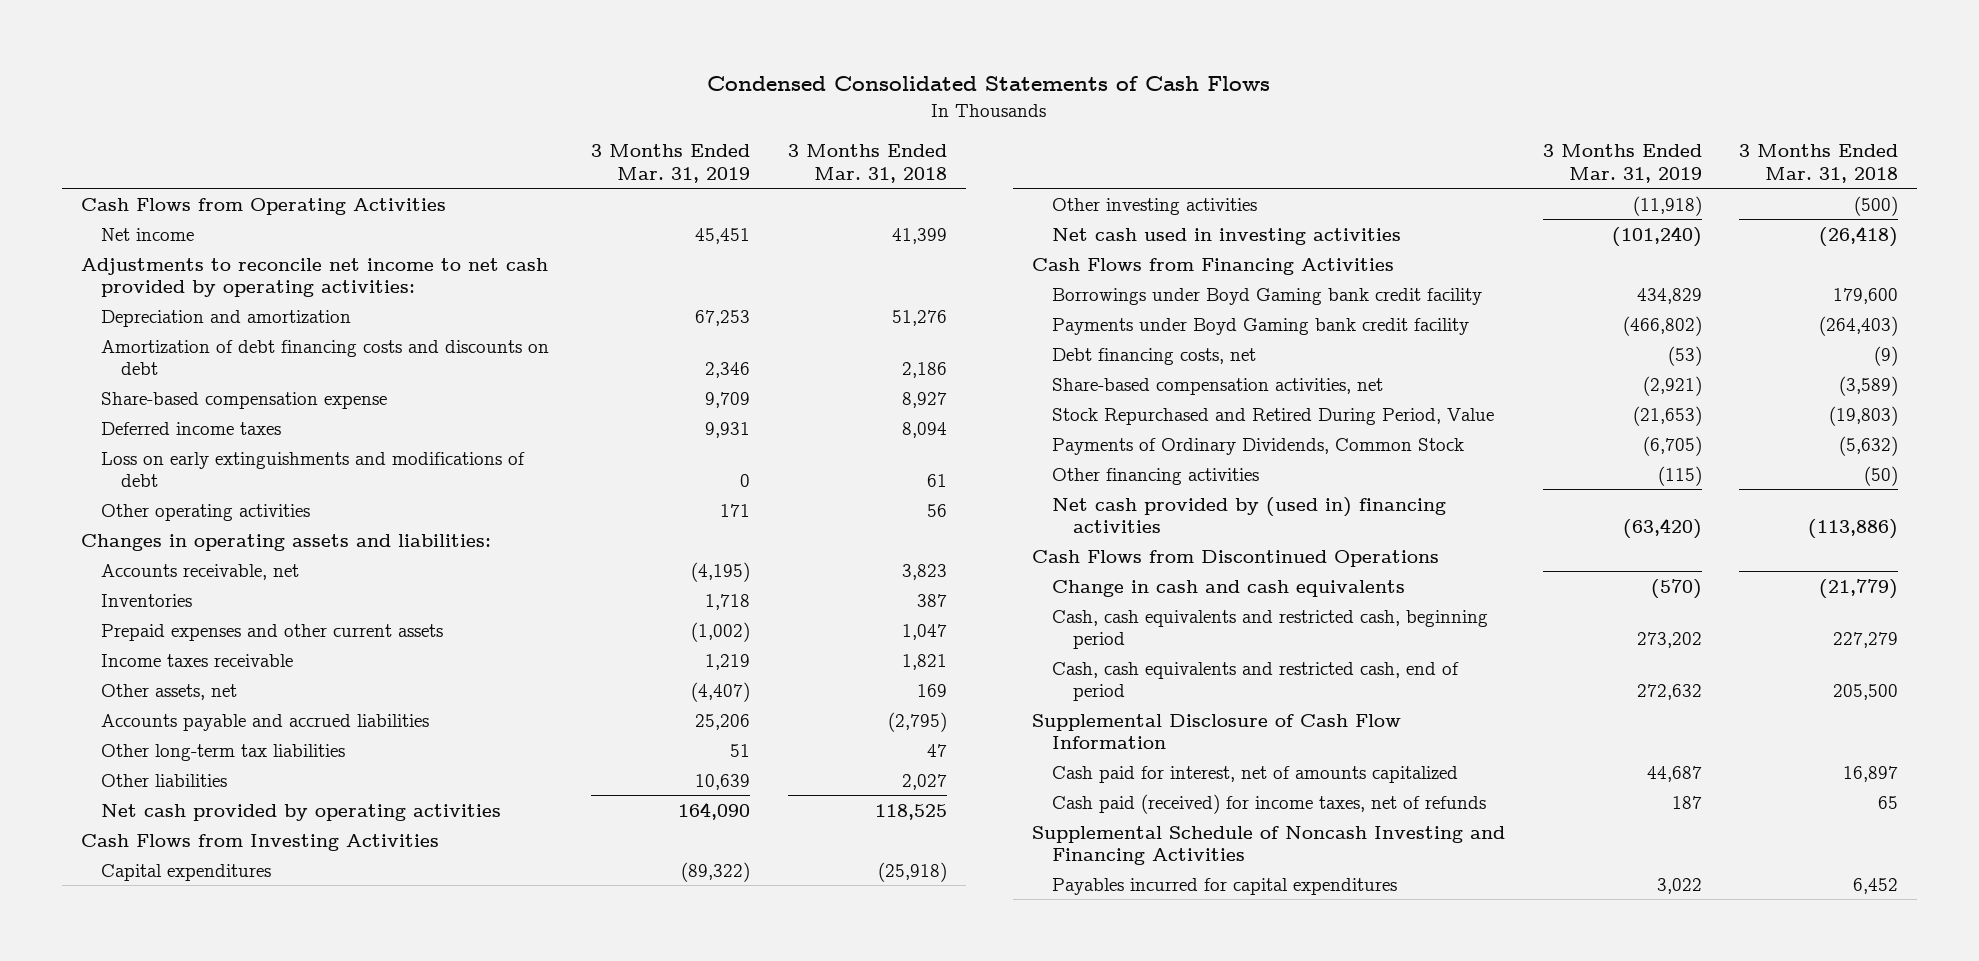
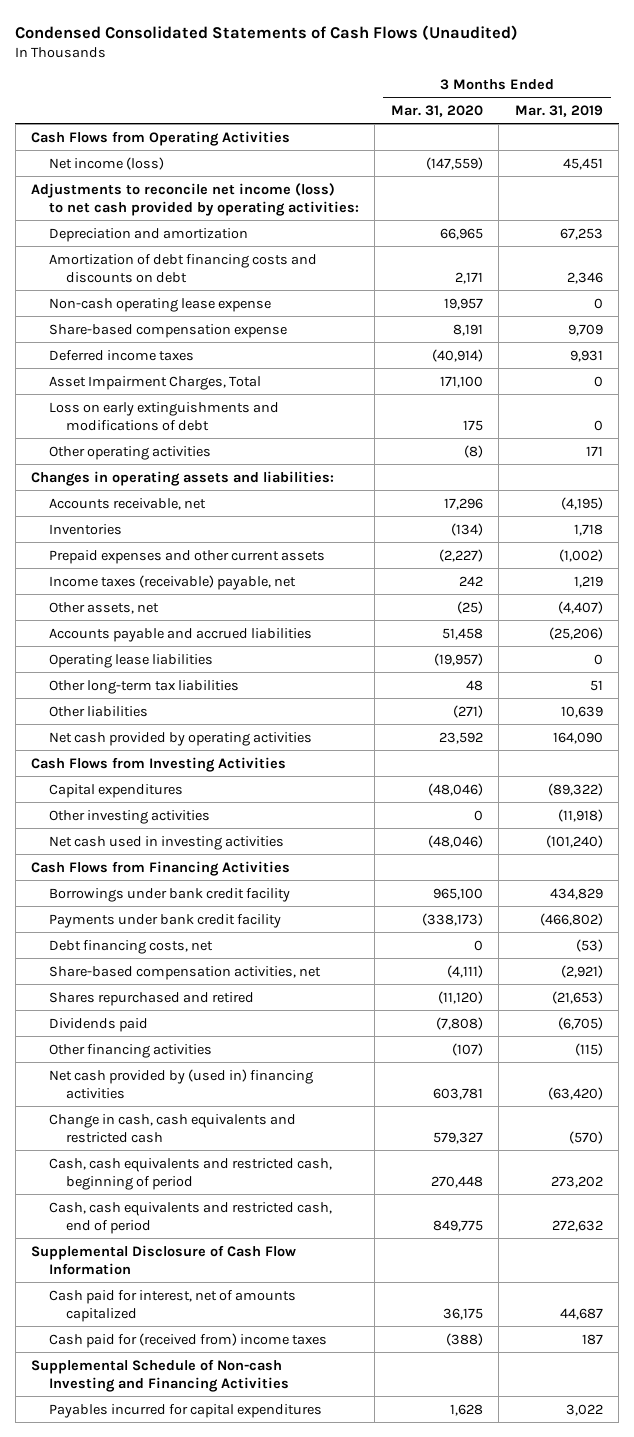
- Condensed Consolidated Statements of Cash Flows
+ Condensed Consolidated Statements of Cash Flows (Unaudited)
- | 3 Months Ended Mar. 31, 2019 | 3 Months Ended Mar. 31, 2018
+ | 3 Months Ended Mar. 31, 2020 | 3 Months Ended Mar. 31, 2019
- Net income | 45,451 | 41,399
- Adjustments to reconcile net income to net cash provided by operating activities:
+ Net income (loss) | (147,559) | 45,451
+ Adjustments to reconcile net income (loss) to net cash provided by operating activities:
+ Non-cash operating lease expense | 19,957 | 0
+ Asset Impairment Charges, Total | 171,100 | 0
- Income taxes receivable | 1,219 | 1,821
+ Income taxes (receivable) payable, net | 242 | 1,219
- Accounts payable and accrued liabilities | 25,206 | (2,795)
+ Accounts payable and accrued liabilities | 51,458 | (25,206)
+ Operating lease liabilities | (19,957) | 0
- Borrowings under Boyd Gaming bank credit facility | 434,829 | 179,600
- Payments under Boyd Gaming bank credit facility | (466,802) | (264,403)
+ Borrowings under bank credit facility | 965,100 | 434,829
+ Payments under bank credit facility | (338,173) | (466,802)
- Stock Repurchased and Retired During Period, Value | (21,653) | (19,803)
- Payments of Ordinary Dividends, Common Stock | (6,705) | (5,632)
+ Shares repurchased and retired | (11,120) | (21,653)
+ Dividends paid | (7,808) | (6,705)
- Cash Flows from Discontinued Operations
- Change in cash and cash equivalents | (570) | (21,779)
- Cash, cash equivalents and restricted cash, beginning period | 273,202 | 227,279
+ Change in cash, cash equivalents and restricted cash | 579,327 | (570)
+ Cash, cash equivalents and restricted cash, beginning of period | 270,448 | 273,202
- Cash paid (received) for income taxes, net of refunds | 187 | 65
- Supplemental Schedule of Noncash Investing and Financing Activities
+ Cash paid for (received from) income taxes | (388) | 187
+ Supplemental Schedule of Non-cash Investing and Financing Activities

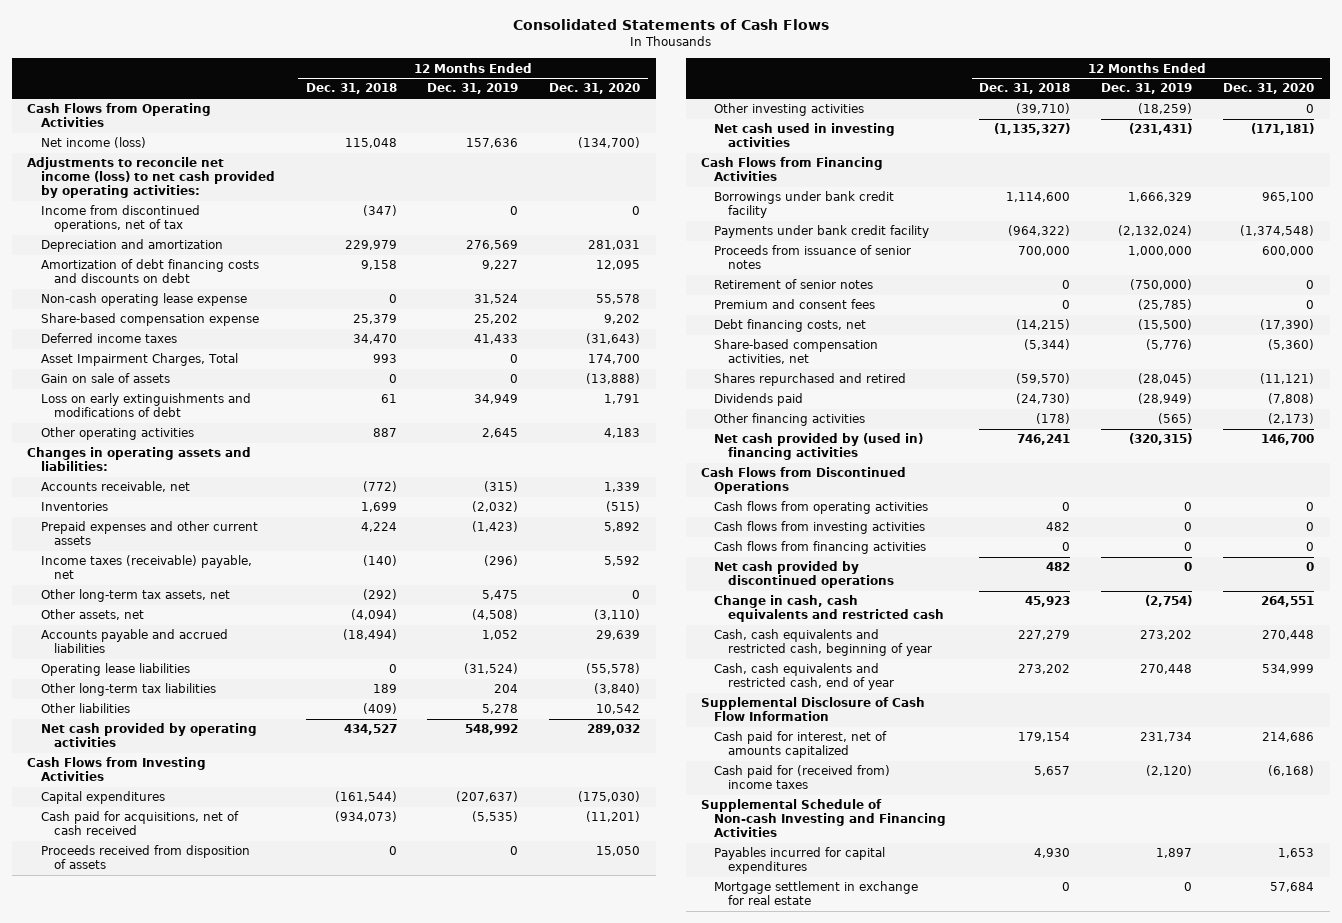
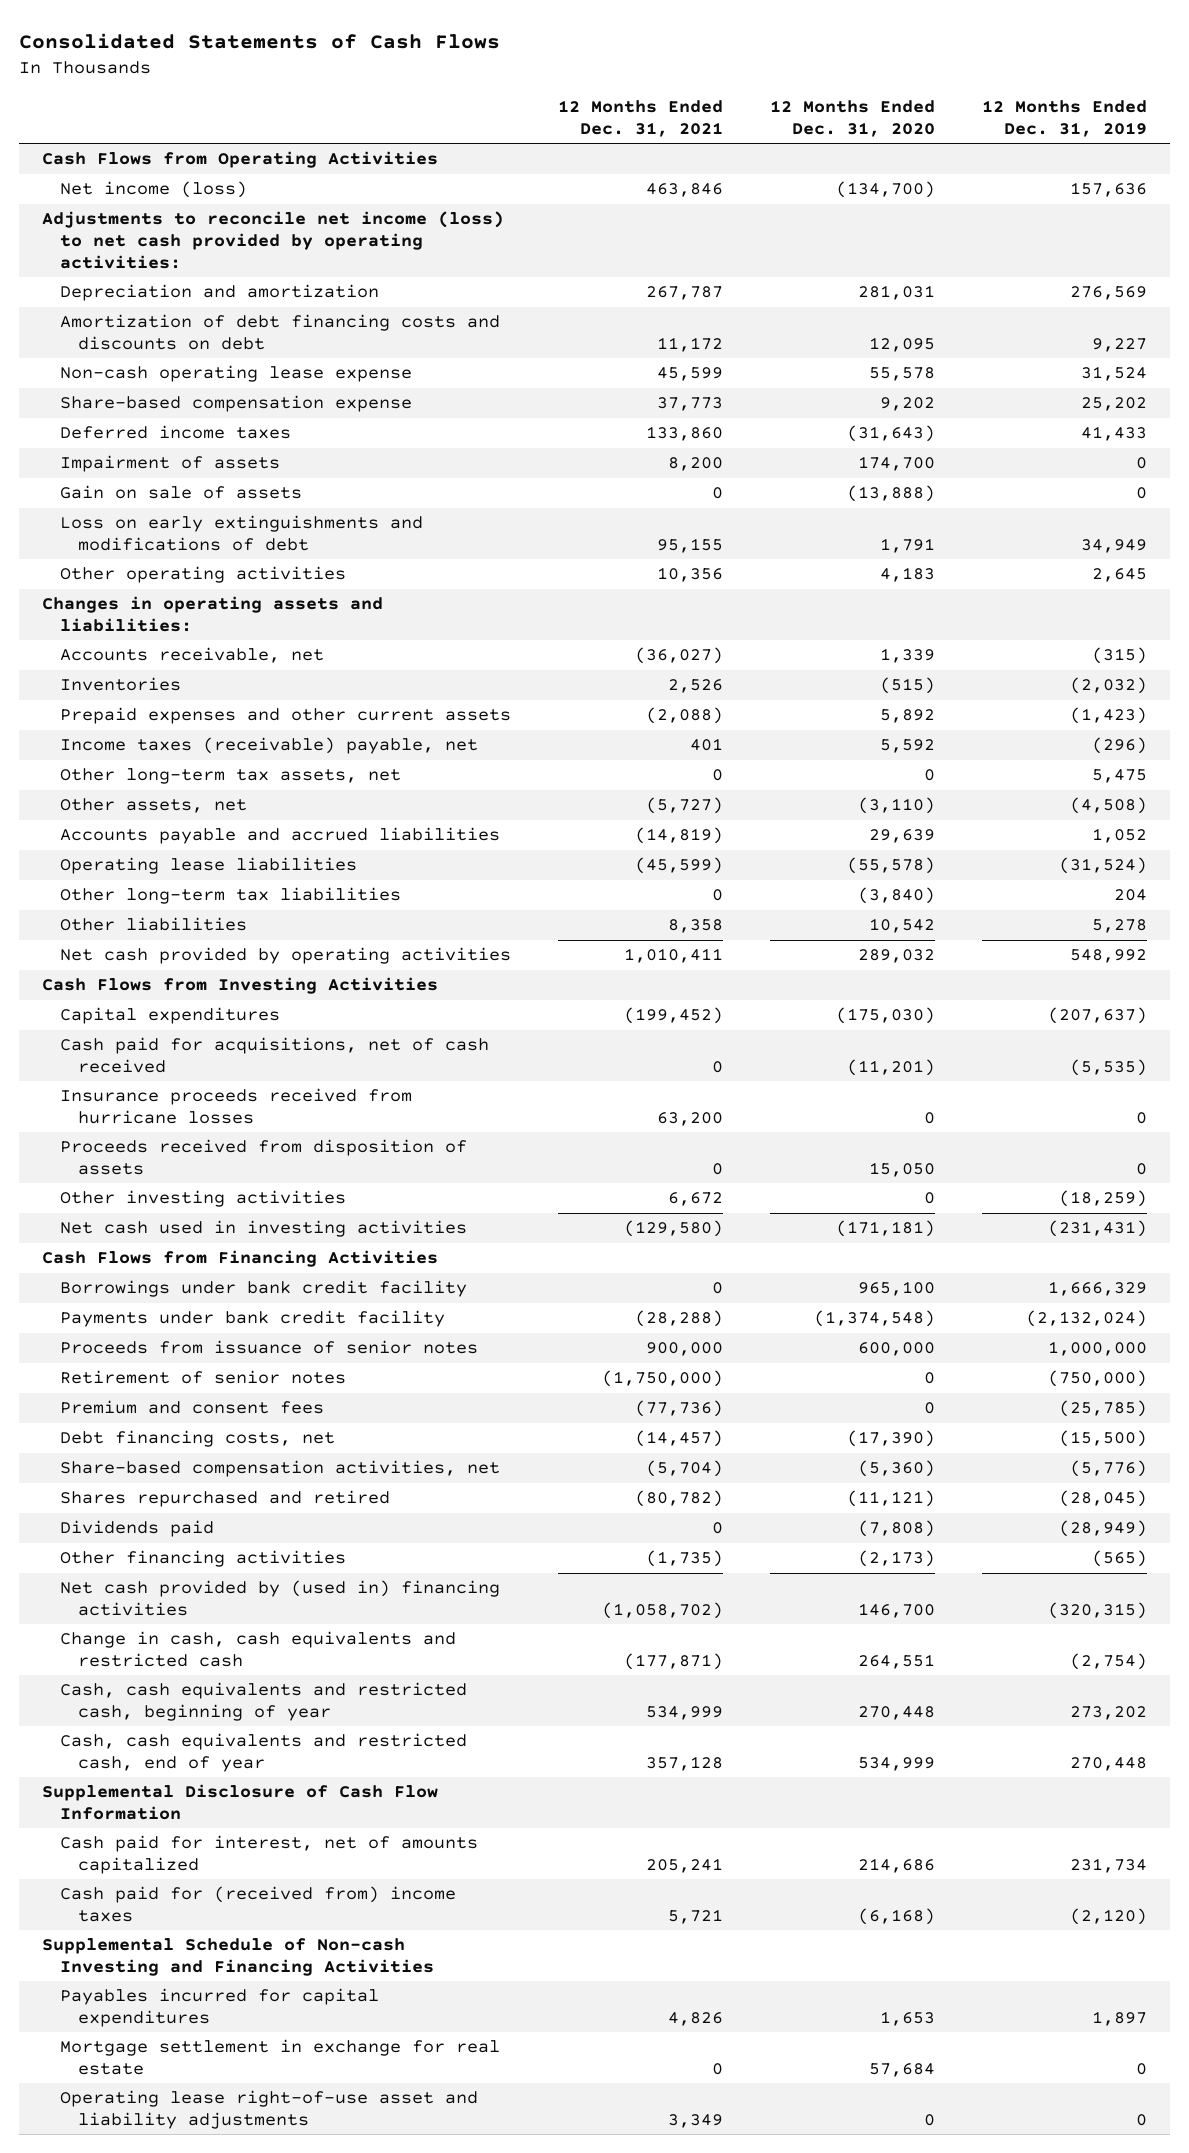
- | 12 Months Ended Dec. 31, 2018 | 12 Months Ended Dec. 31, 2019 | 12 Months Ended Dec. 31, 2020
+ | 12 Months Ended Dec. 31, 2021 | 12 Months Ended Dec. 31, 2020 | 12 Months Ended Dec. 31, 2019
- Income from discontinued operations, net of tax | (347) | 0 | 0
- Asset Impairment Charges, Total | 993 | 0 | 174,700
+ Impairment of assets | 8,200 | 174,700 | 0
+ Insurance proceeds received from hurricane losses | 63,200 | 0 | 0
- Cash Flows from Discontinued Operations
- Cash flows from operating activities | 0 | 0 | 0
- Cash flows from investing activities | 482 | 0 | 0
- Cash flows from financing activities | 0 | 0 | 0
- Net cash provided by discontinued operations | 482 | 0 | 0
+ Operating lease right-of-use asset and liability adjustments | 3,349 | 0 | 0

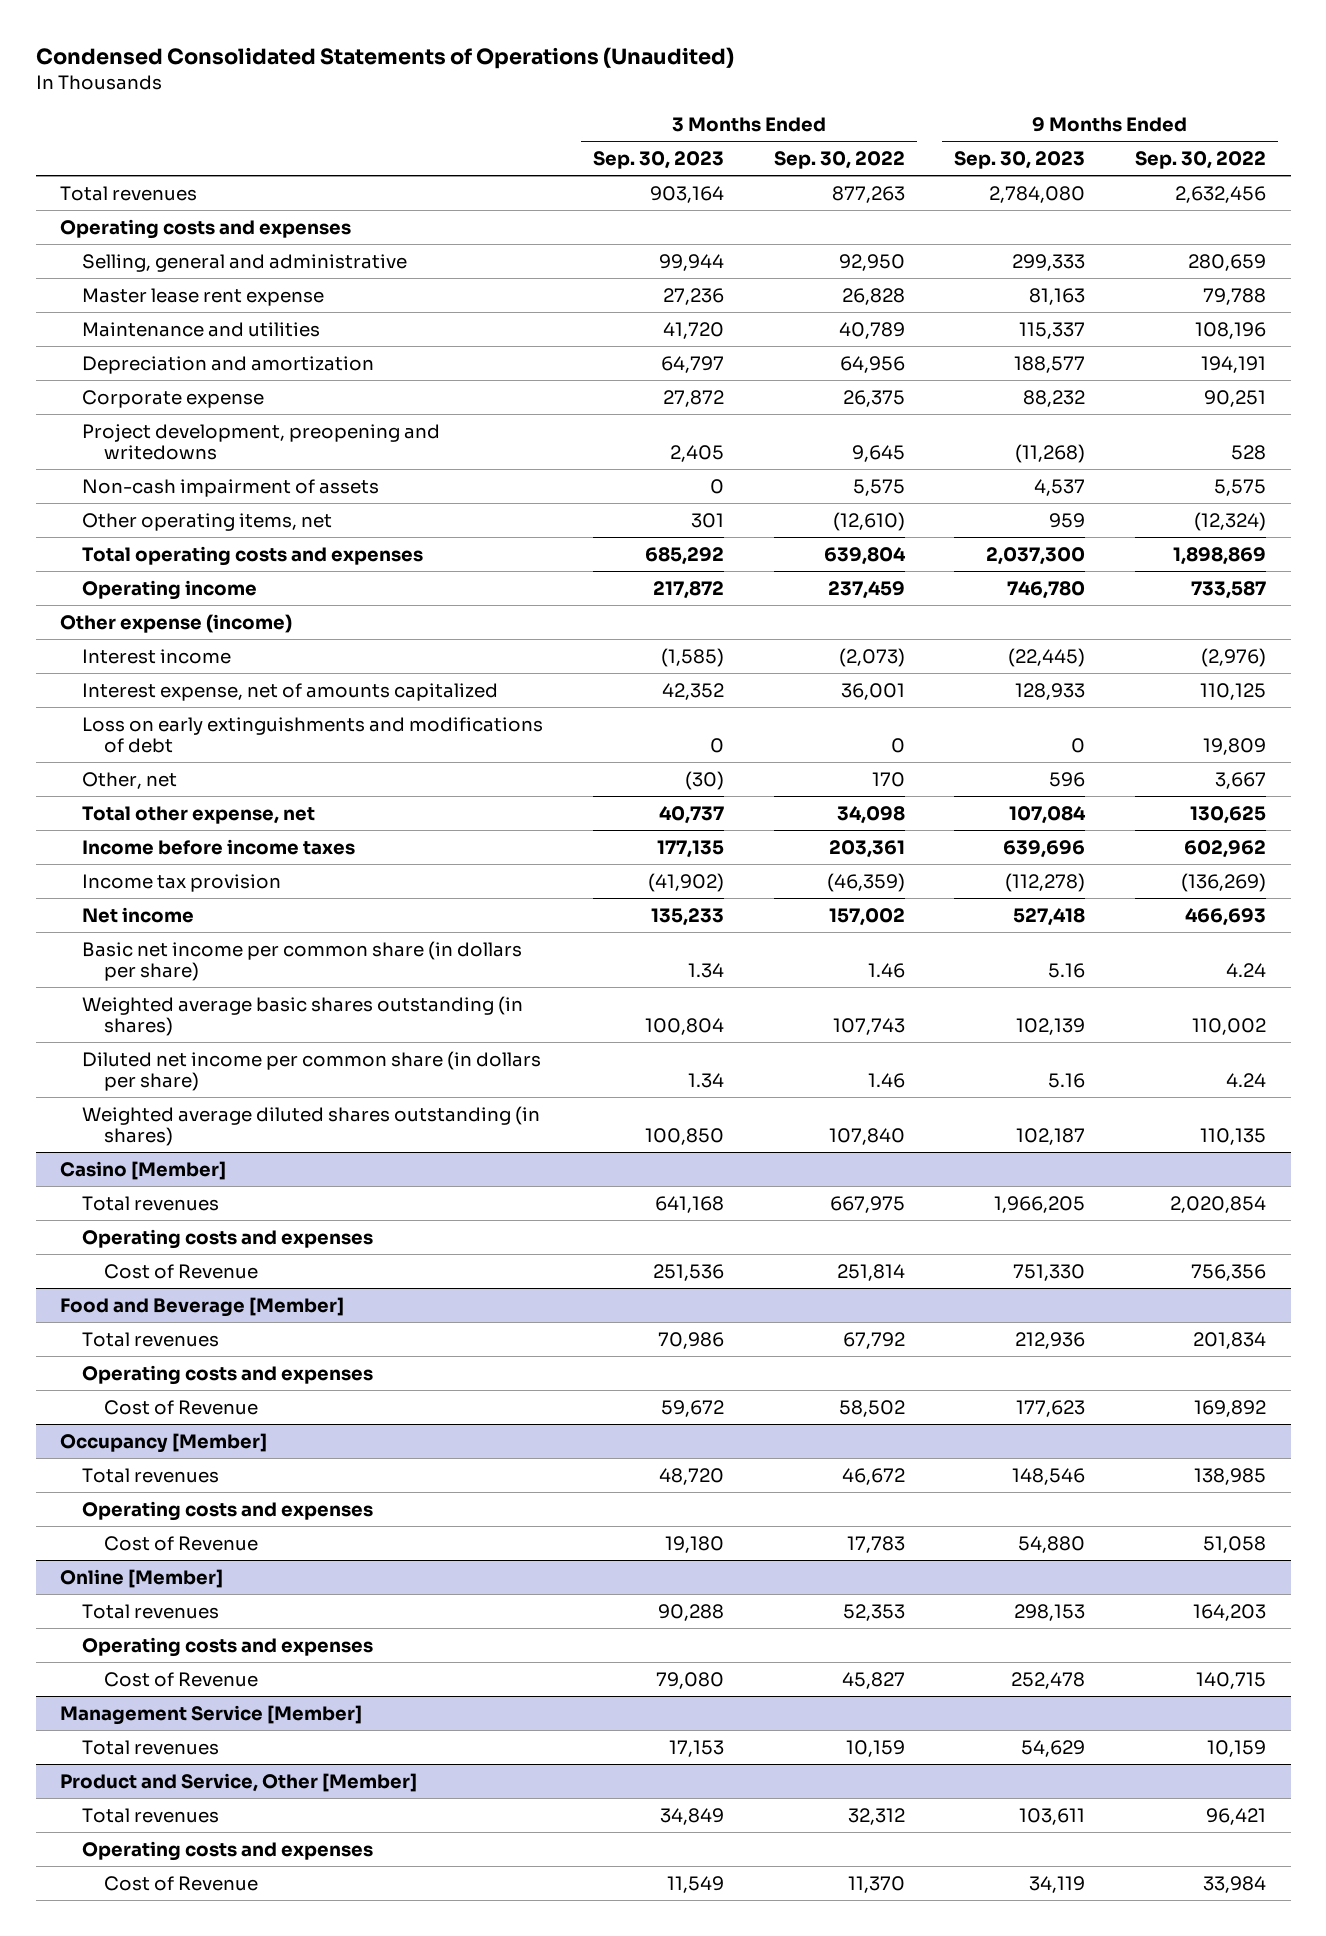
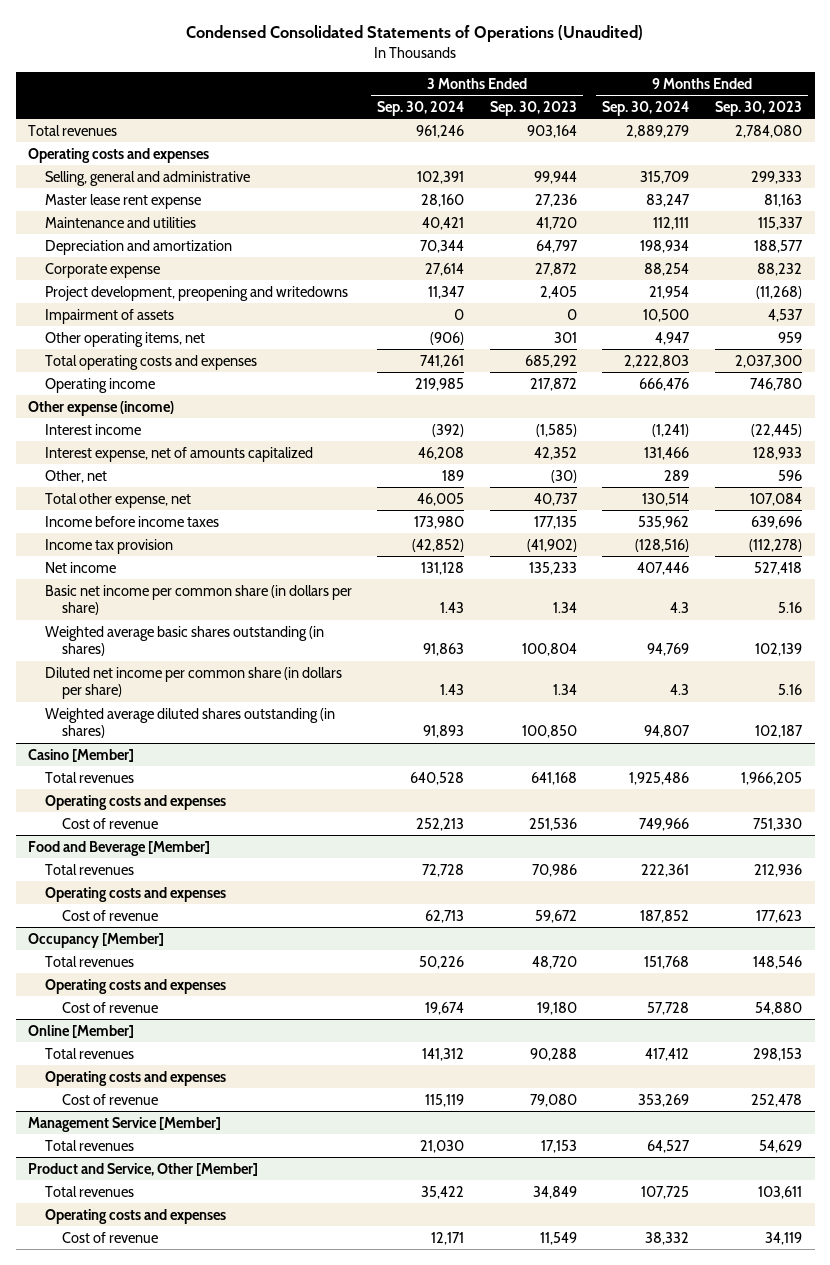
- | 3 Months Ended Sep. 30, 2023 | 3 Months Ended Sep. 30, 2022 | 9 Months Ended Sep. 30, 2023 | 9 Months Ended Sep. 30, 2022
+ | 3 Months Ended Sep. 30, 2024 | 3 Months Ended Sep. 30, 2023 | 9 Months Ended Sep. 30, 2024 | 9 Months Ended Sep. 30, 2023
- Non-cash impairment of assets | 0 | 5,575 | 4,537 | 5,575
+ Impairment of assets | 0 | 0 | 10,500 | 4,537
- Loss on early extinguishments and modifications of debt | 0 | 0 | 0 | 19,809
@ Casino [Member]
- Cost of Revenue | 251,536 | 251,814 | 751,330 | 756,356
+ Cost of revenue | 252,213 | 251,536 | 749,966 | 751,330
@ Food and Beverage [Member]
- Cost of Revenue | 59,672 | 58,502 | 177,623 | 169,892
+ Cost of revenue | 62,713 | 59,672 | 187,852 | 177,623
@ Occupancy [Member]
- Cost of Revenue | 19,180 | 17,783 | 54,880 | 51,058
+ Cost of revenue | 19,674 | 19,180 | 57,728 | 54,880
@ Online [Member]
- Cost of Revenue | 79,080 | 45,827 | 252,478 | 140,715
+ Cost of revenue | 115,119 | 79,080 | 353,269 | 252,478
@ Product and Service, Other [Member]
- Cost of Revenue | 11,549 | 11,370 | 34,119 | 33,984
+ Cost of revenue | 12,171 | 11,549 | 38,332 | 34,119

